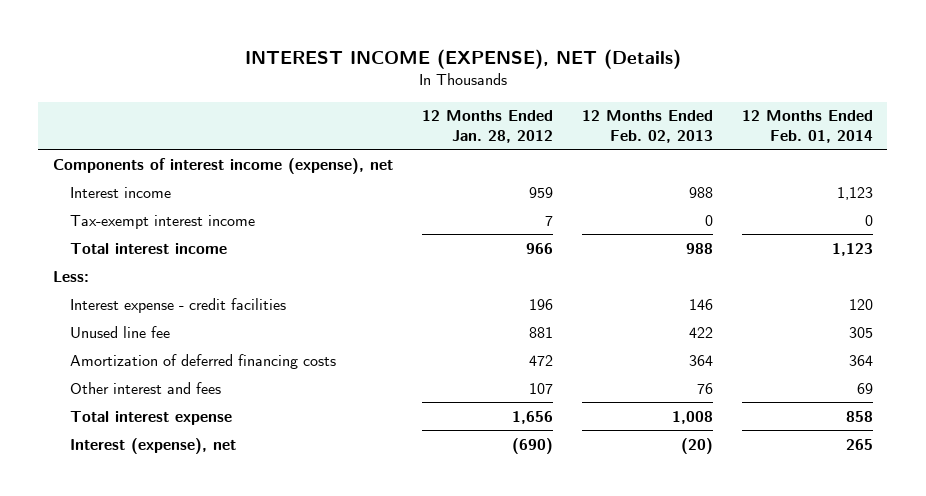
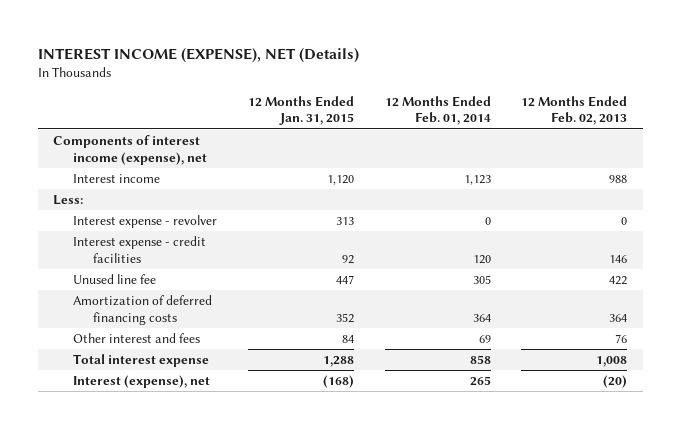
- | 12 Months Ended Jan. 28, 2012 | 12 Months Ended Feb. 02, 2013 | 12 Months Ended Feb. 01, 2014
+ | 12 Months Ended Jan. 31, 2015 | 12 Months Ended Feb. 01, 2014 | 12 Months Ended Feb. 02, 2013
- Tax-exempt interest income | 7 | 0 | 0
- Total interest income | 966 | 988 | 1,123
+ Interest expense - revolver | 313 | 0 | 0

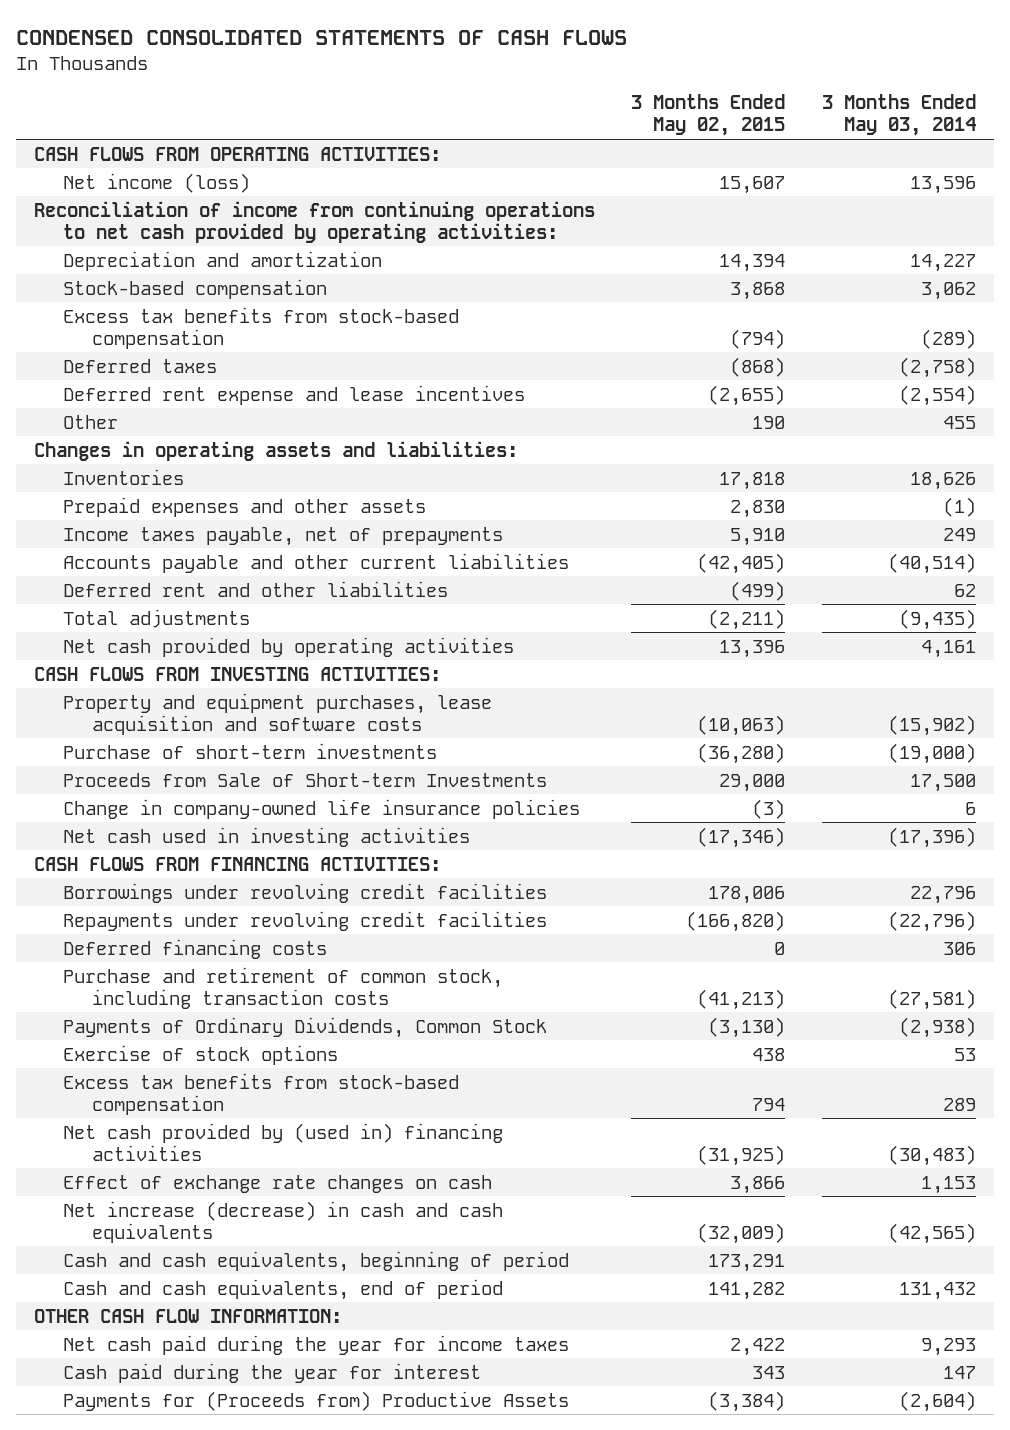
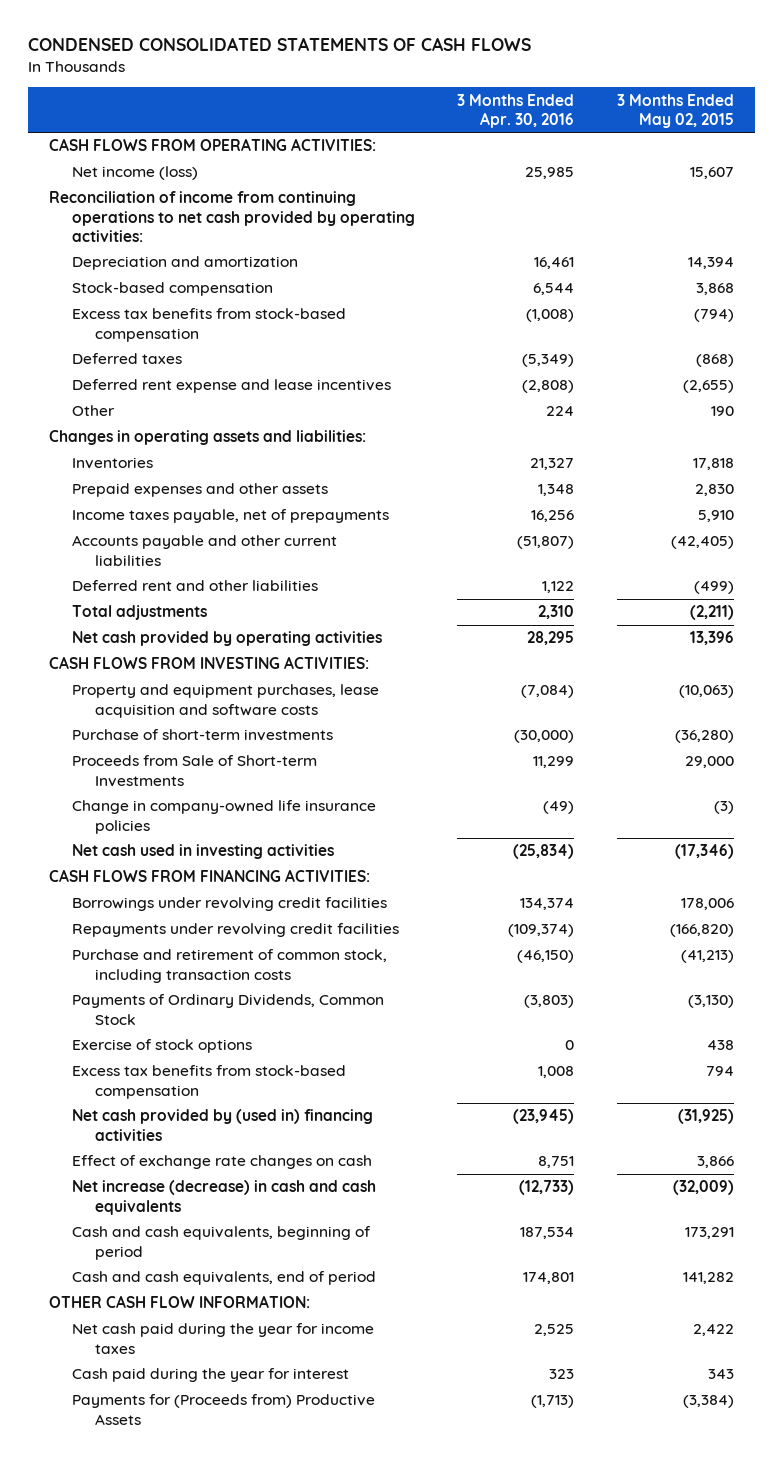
- | 3 Months Ended May 02, 2015 | 3 Months Ended May 03, 2014
+ | 3 Months Ended Apr. 30, 2016 | 3 Months Ended May 02, 2015
- Deferred financing costs | 0 | 306

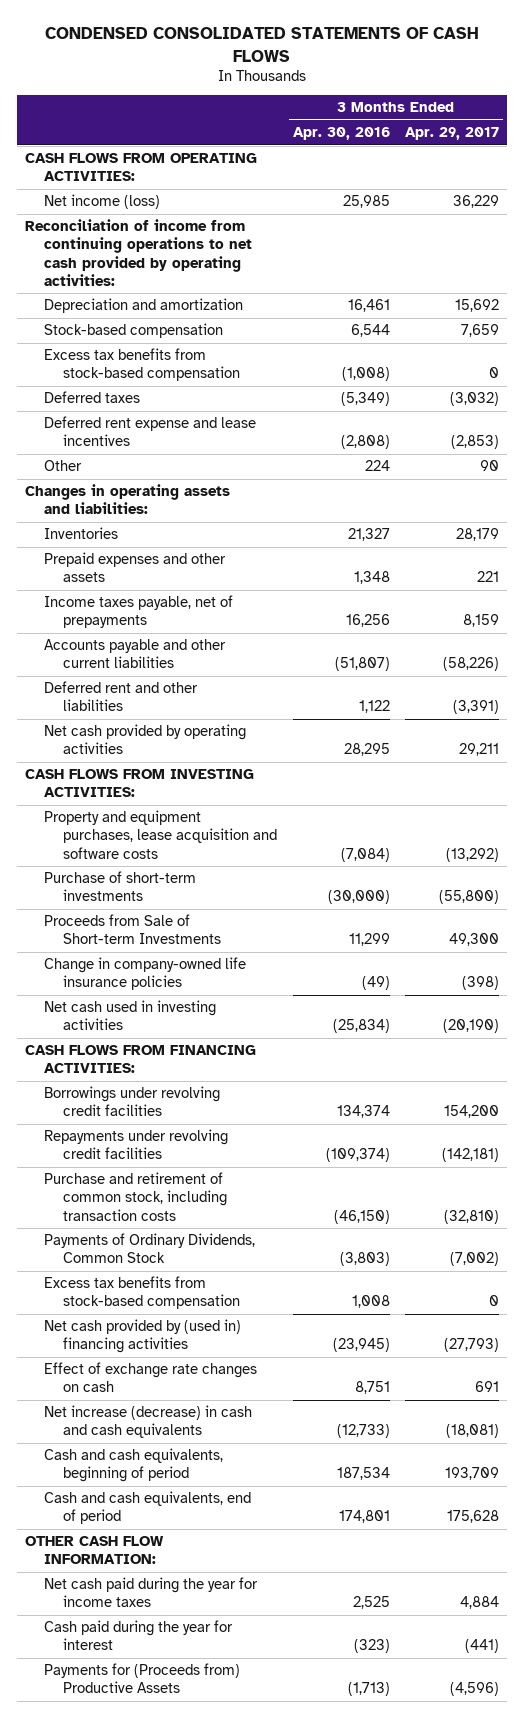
- | 3 Months Ended Apr. 30, 2016 | 3 Months Ended May 02, 2015
+ | 3 Months Ended Apr. 30, 2016 | 3 Months Ended Apr. 29, 2017
- Total adjustments | 2,310 | (2,211)
- Exercise of stock options | 0 | 438
- Cash paid during the year for interest | 323 | 343
+ Cash paid during the year for interest | (323) | (441)

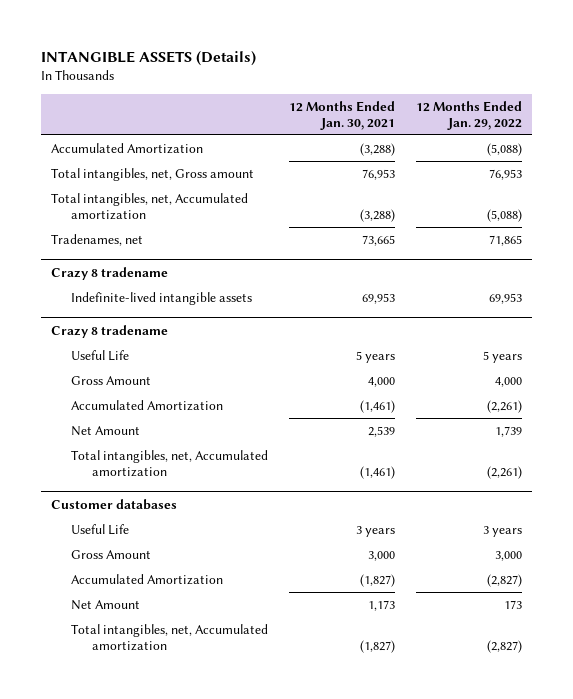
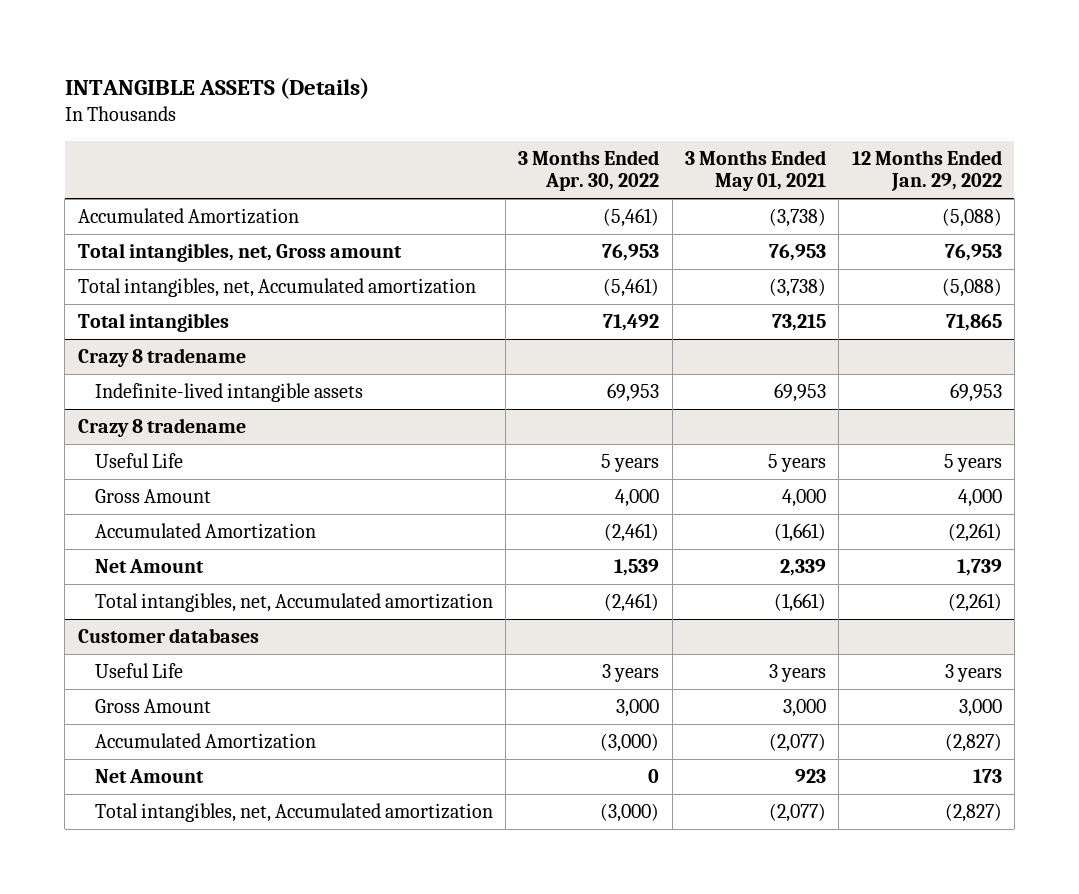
- | 12 Months Ended Jan. 30, 2021 | 12 Months Ended Jan. 29, 2022
+ | 3 Months Ended Apr. 30, 2022 | 3 Months Ended May 01, 2021 | 12 Months Ended Jan. 29, 2022
- Tradenames, net | 73,665 | 71,865
+ Total intangibles | 71,492 | 73,215 | 71,865

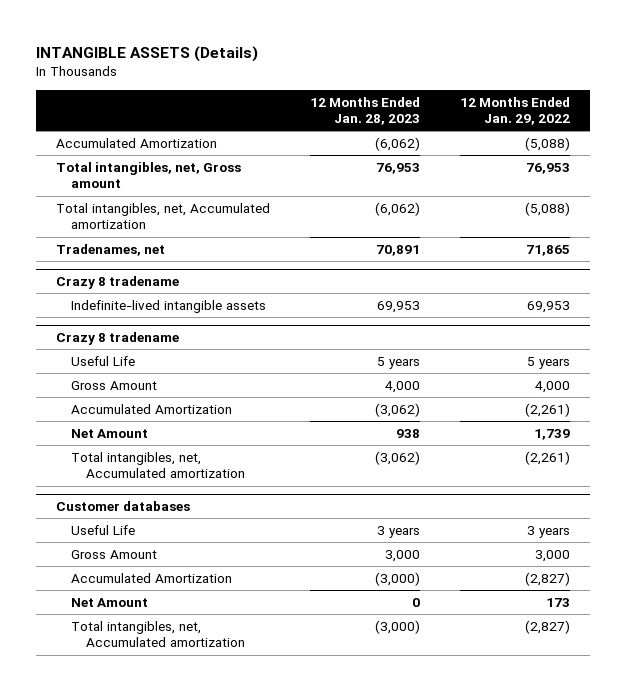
- | 3 Months Ended Apr. 30, 2022 | 3 Months Ended May 01, 2021 | 12 Months Ended Jan. 29, 2022
+ | 12 Months Ended Jan. 28, 2023 | 12 Months Ended Jan. 29, 2022
- Total intangibles | 71,492 | 73,215 | 71,865
+ Tradenames, net | 70,891 | 71,865

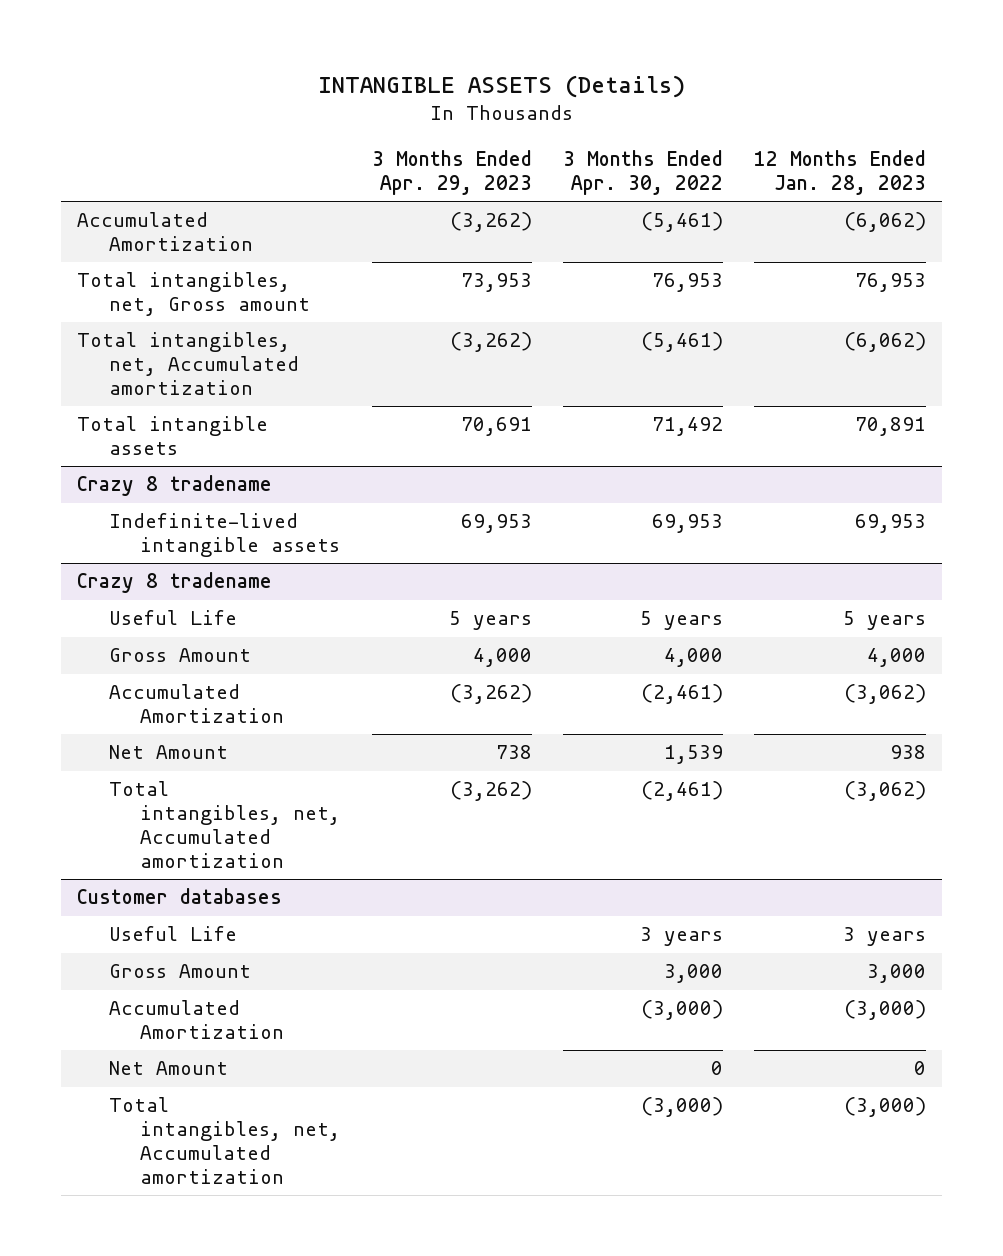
- | 12 Months Ended Jan. 28, 2023 | 12 Months Ended Jan. 29, 2022
+ | 3 Months Ended Apr. 29, 2023 | 3 Months Ended Apr. 30, 2022 | 12 Months Ended Jan. 28, 2023
- Tradenames, net | 70,891 | 71,865
+ Total intangible assets | 70,691 | 71,492 | 70,891

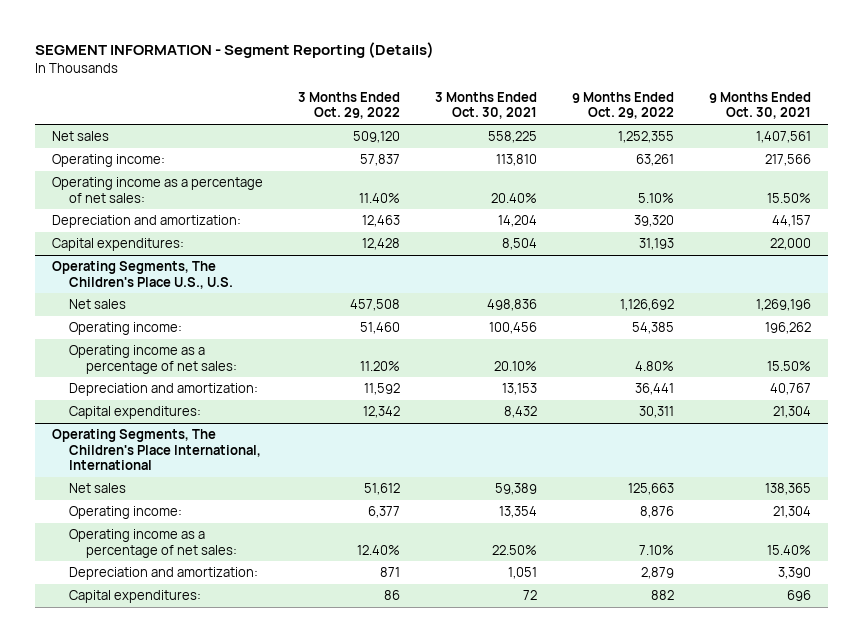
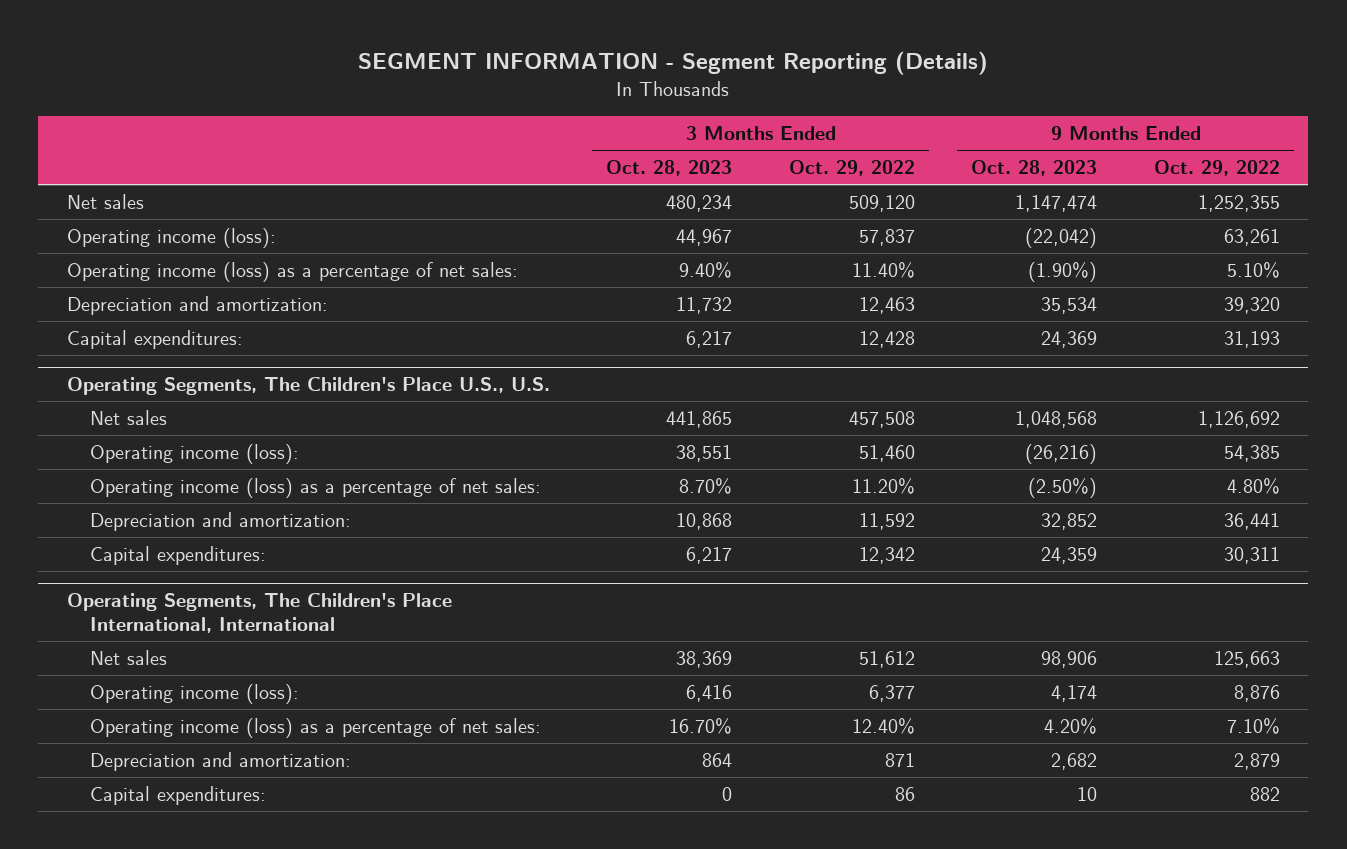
- | 3 Months Ended Oct. 29, 2022 | 3 Months Ended Oct. 30, 2021 | 9 Months Ended Oct. 29, 2022 | 9 Months Ended Oct. 30, 2021
+ | 3 Months Ended Oct. 28, 2023 | 3 Months Ended Oct. 29, 2022 | 9 Months Ended Oct. 28, 2023 | 9 Months Ended Oct. 29, 2022
- Operating income: | 57,837 | 113,810 | 63,261 | 217,566
- Operating income as a percentage of net sales: | 11.40% | 20.40% | 5.10% | 15.50%
+ Operating income (loss): | 44,967 | 57,837 | (22,042) | 63,261
+ Operating income (loss) as a percentage of net sales: | 9.40% | 11.40% | (1.90%) | 5.10%
@ Operating Segments, The Children's Place U.S., U.S.
- Operating income: | 51,460 | 100,456 | 54,385 | 196,262
- Operating income as a percentage of net sales: | 11.20% | 20.10% | 4.80% | 15.50%
+ Operating income (loss): | 38,551 | 51,460 | (26,216) | 54,385
+ Operating income (loss) as a percentage of net sales: | 8.70% | 11.20% | (2.50%) | 4.80%
@ Operating Segments, The Children's Place International, International
- Operating income: | 6,377 | 13,354 | 8,876 | 21,304
- Operating income as a percentage of net sales: | 12.40% | 22.50% | 7.10% | 15.40%
+ Operating income (loss): | 6,416 | 6,377 | 4,174 | 8,876
+ Operating income (loss) as a percentage of net sales: | 16.70% | 12.40% | 4.20% | 7.10%

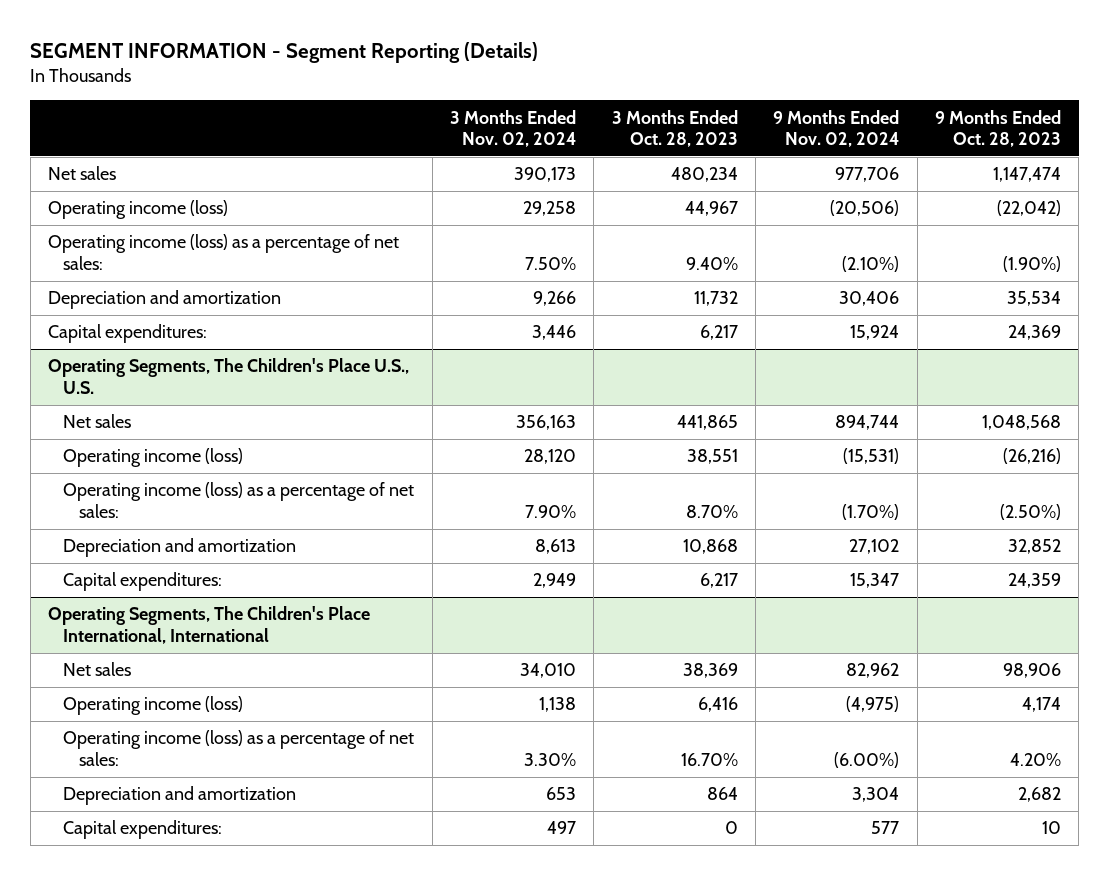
- | 3 Months Ended Oct. 28, 2023 | 3 Months Ended Oct. 29, 2022 | 9 Months Ended Oct. 28, 2023 | 9 Months Ended Oct. 29, 2022
+ | 3 Months Ended Nov. 02, 2024 | 3 Months Ended Oct. 28, 2023 | 9 Months Ended Nov. 02, 2024 | 9 Months Ended Oct. 28, 2023
- Operating income (loss): | 44,967 | 57,837 | (22,042) | 63,261
+ Operating income (loss) | 29,258 | 44,967 | (20,506) | (22,042)
- Depreciation and amortization: | 11,732 | 12,463 | 35,534 | 39,320
+ Depreciation and amortization | 9,266 | 11,732 | 30,406 | 35,534
@ Operating Segments, The Children's Place U.S., U.S.
- Operating income (loss): | 38,551 | 51,460 | (26,216) | 54,385
+ Operating income (loss) | 28,120 | 38,551 | (15,531) | (26,216)
- Depreciation and amortization: | 10,868 | 11,592 | 32,852 | 36,441
+ Depreciation and amortization | 8,613 | 10,868 | 27,102 | 32,852
@ Operating Segments, The Children's Place International, International
- Operating income (loss): | 6,416 | 6,377 | 4,174 | 8,876
+ Operating income (loss) | 1,138 | 6,416 | (4,975) | 4,174
- Depreciation and amortization: | 864 | 871 | 2,682 | 2,879
+ Depreciation and amortization | 653 | 864 | 3,304 | 2,682

